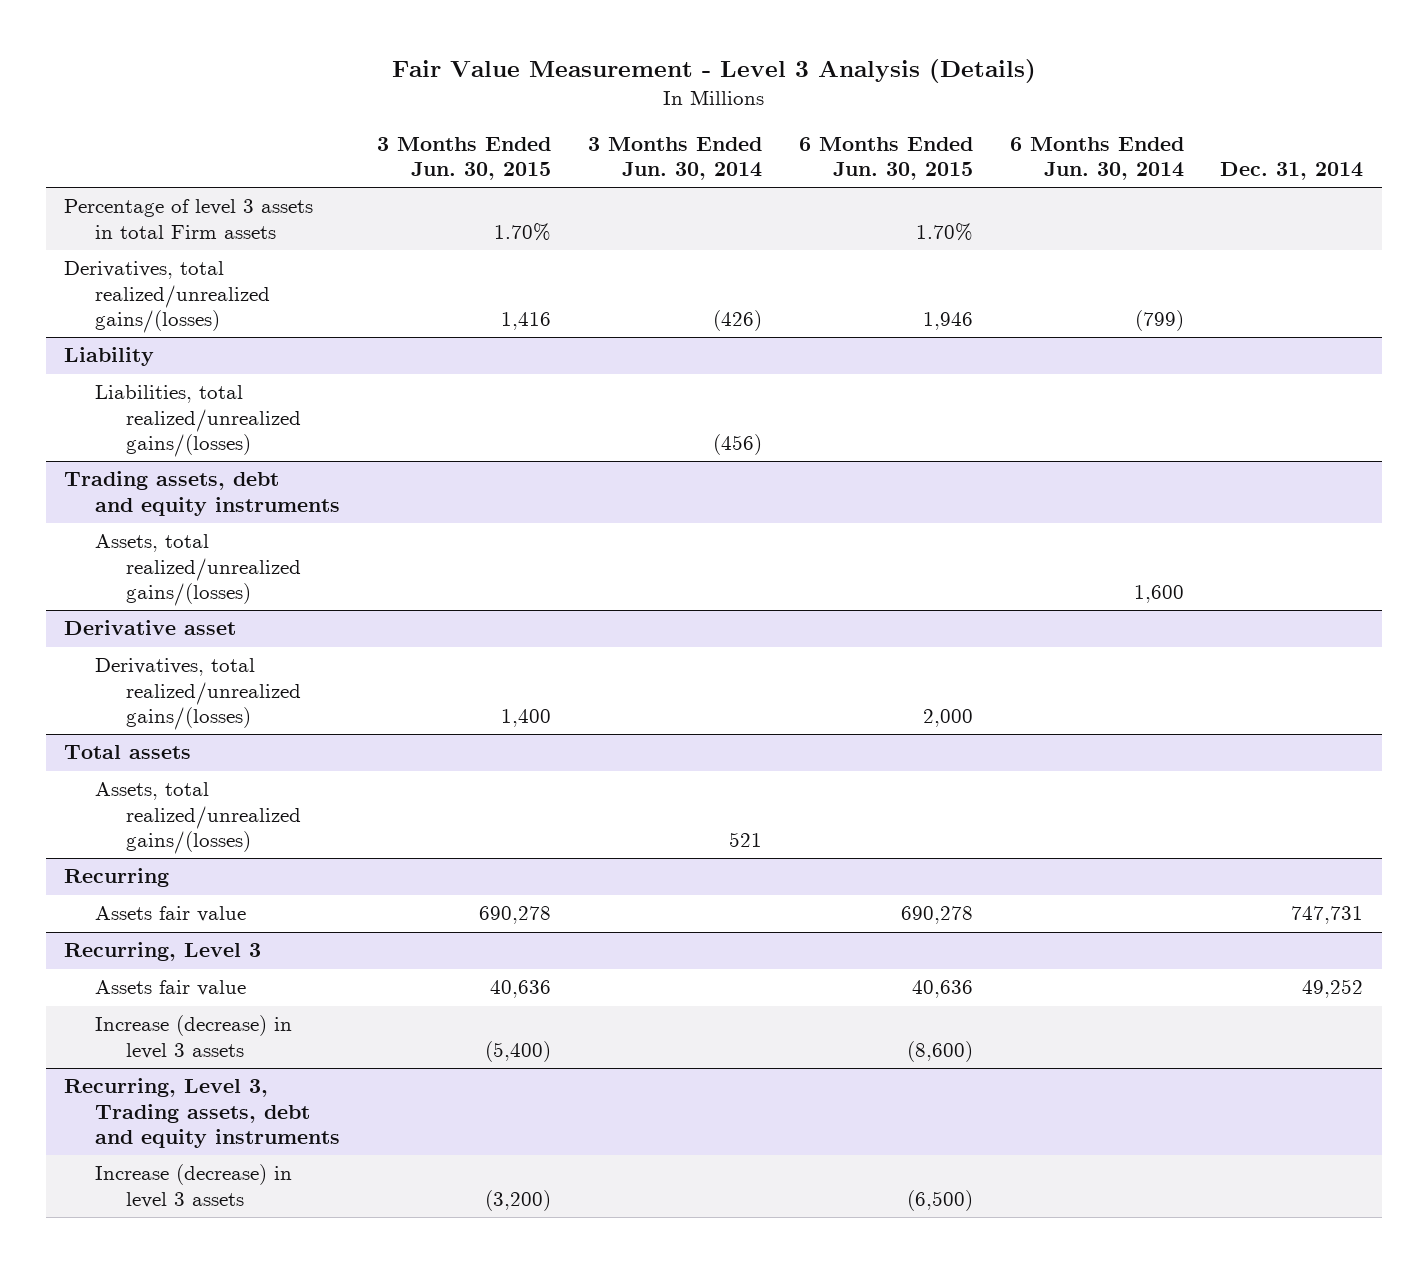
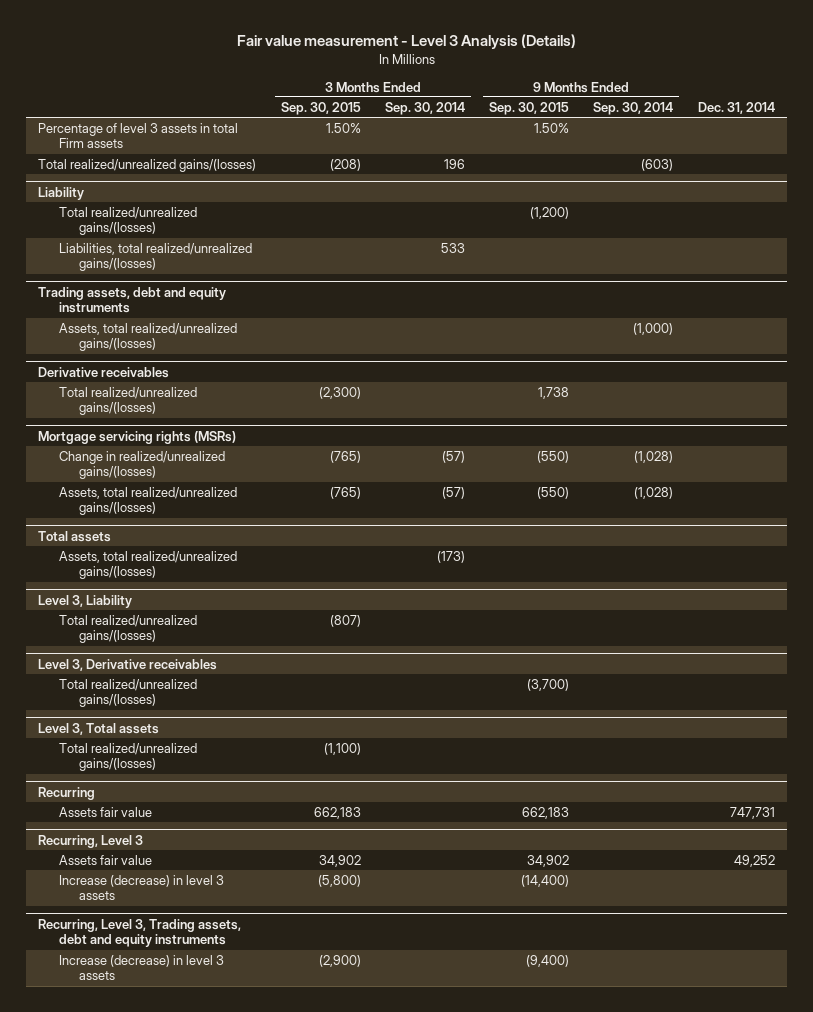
- Fair Value Measurement - Level 3 Analysis (Details)
+ Fair value measurement - Level 3 Analysis (Details)
- | 3 Months Ended Jun. 30, 2015 | 3 Months Ended Jun. 30, 2014 | 6 Months Ended Jun. 30, 2015 | 6 Months Ended Jun. 30, 2014 | Dec. 31, 2014
+ | 3 Months Ended Sep. 30, 2015 | 3 Months Ended Sep. 30, 2014 | 9 Months Ended Sep. 30, 2015 | 9 Months Ended Sep. 30, 2014 | Dec. 31, 2014
- Derivatives, total realized/unrealized gains/(losses) | 1,416 | (426) | 1,946 | (799) |
+ Total realized/unrealized gains/(losses) | (208) | 196 | | (603) |
@ Liability
+ Total realized/unrealized gains/(losses) | | | (1,200) | |
- Derivative asset
- Derivatives, total realized/unrealized gains/(losses) | 1,400 | | 2,000 | |
+ Derivative receivables
+ Total realized/unrealized gains/(losses) | (2,300) | | 1,738 | |
+ Mortgage servicing rights (MSRs)
+ Change in realized/unrealized gains/(losses) | (765) | (57) | (550) | (1,028) |
+ Assets, total realized/unrealized gains/(losses) | (765) | (57) | (550) | (1,028) |
+ Level 3, Liability
+ Total realized/unrealized gains/(losses) | (807) | | | |
+ Level 3, Derivative receivables
+ Total realized/unrealized gains/(losses) | | | (3,700) | |
+ Level 3, Total assets
+ Total realized/unrealized gains/(losses) | (1,100) | | | |

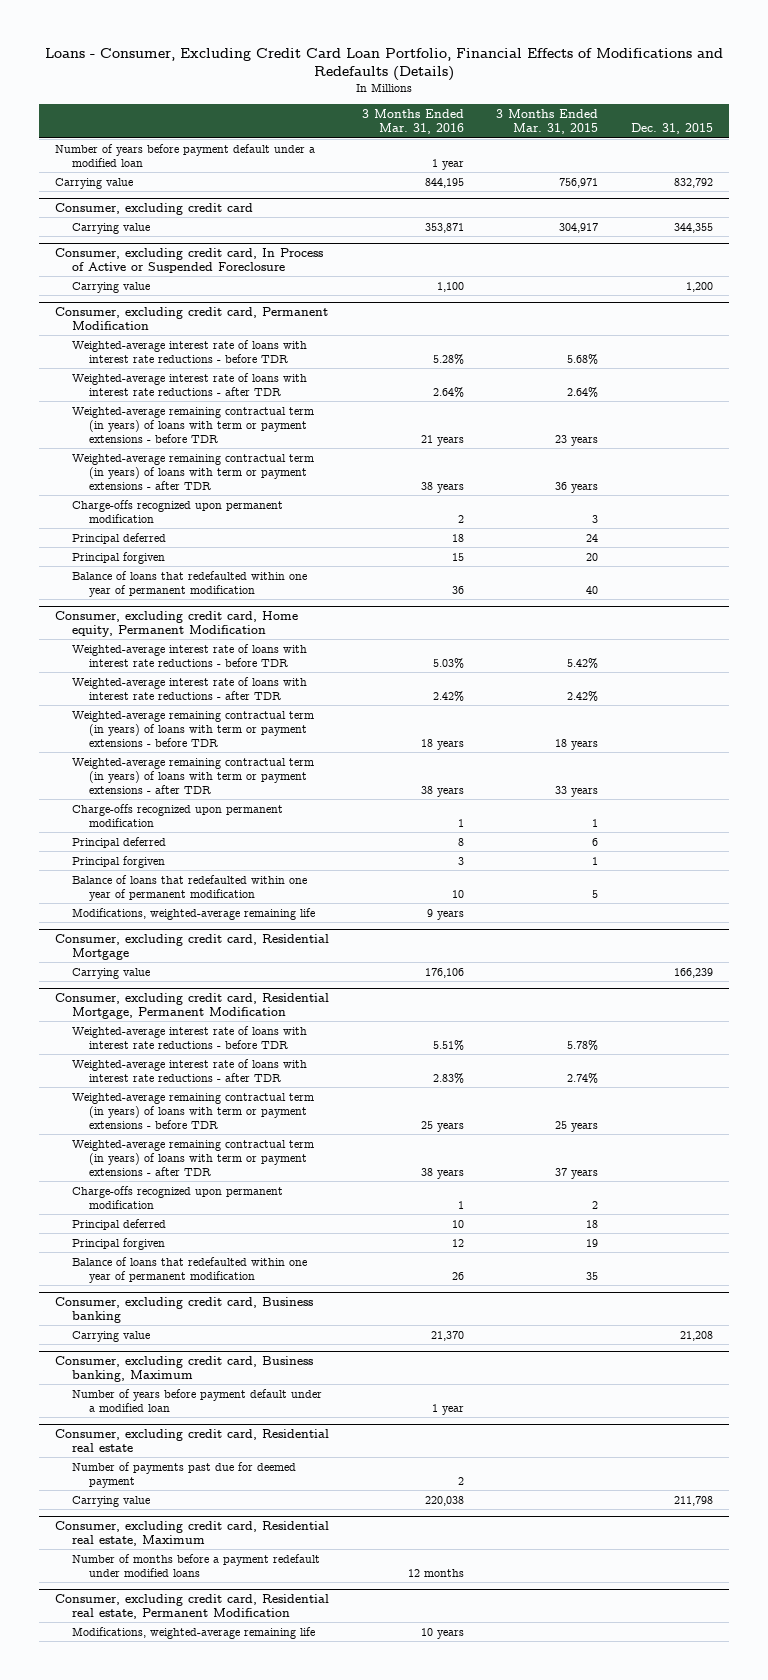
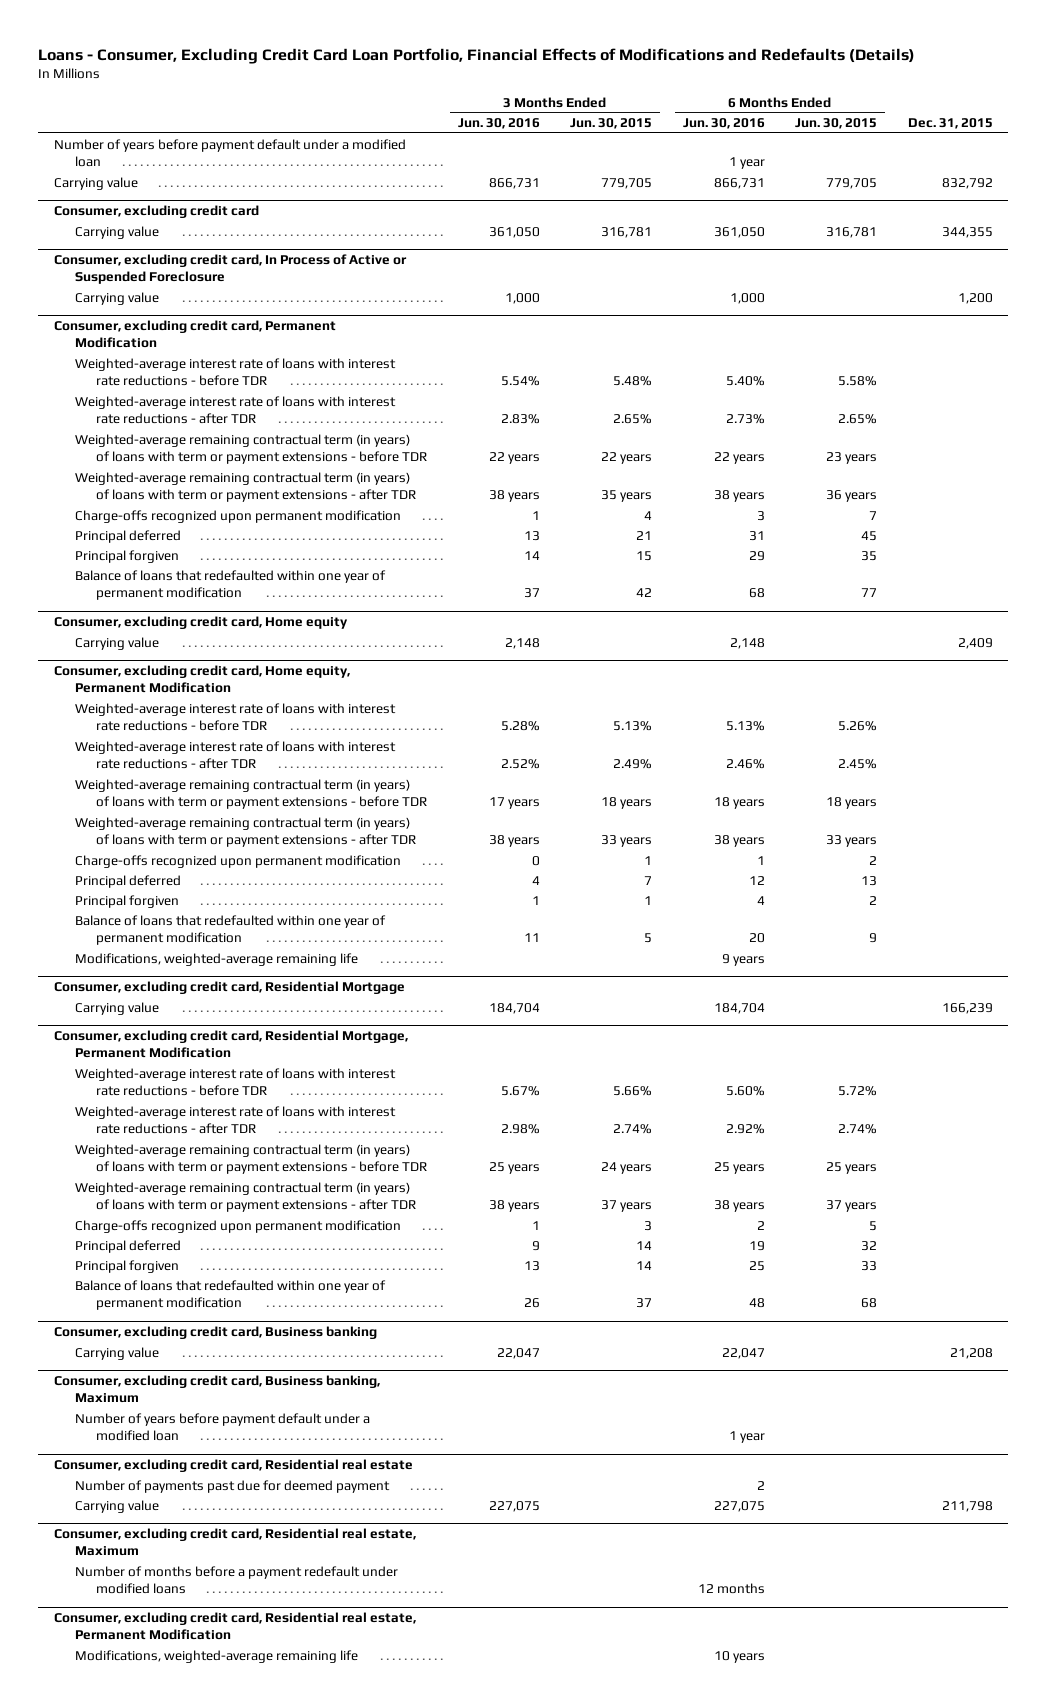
- | 3 Months Ended Mar. 31, 2016 | 3 Months Ended Mar. 31, 2015 | Dec. 31, 2015
+ | 3 Months Ended Jun. 30, 2016 | 3 Months Ended Jun. 30, 2015 | 6 Months Ended Jun. 30, 2016 | 6 Months Ended Jun. 30, 2015 | Dec. 31, 2015
+ Consumer, excluding credit card, Home equity
+ Carrying value | 2,148 | | 2,148 | | 2,409

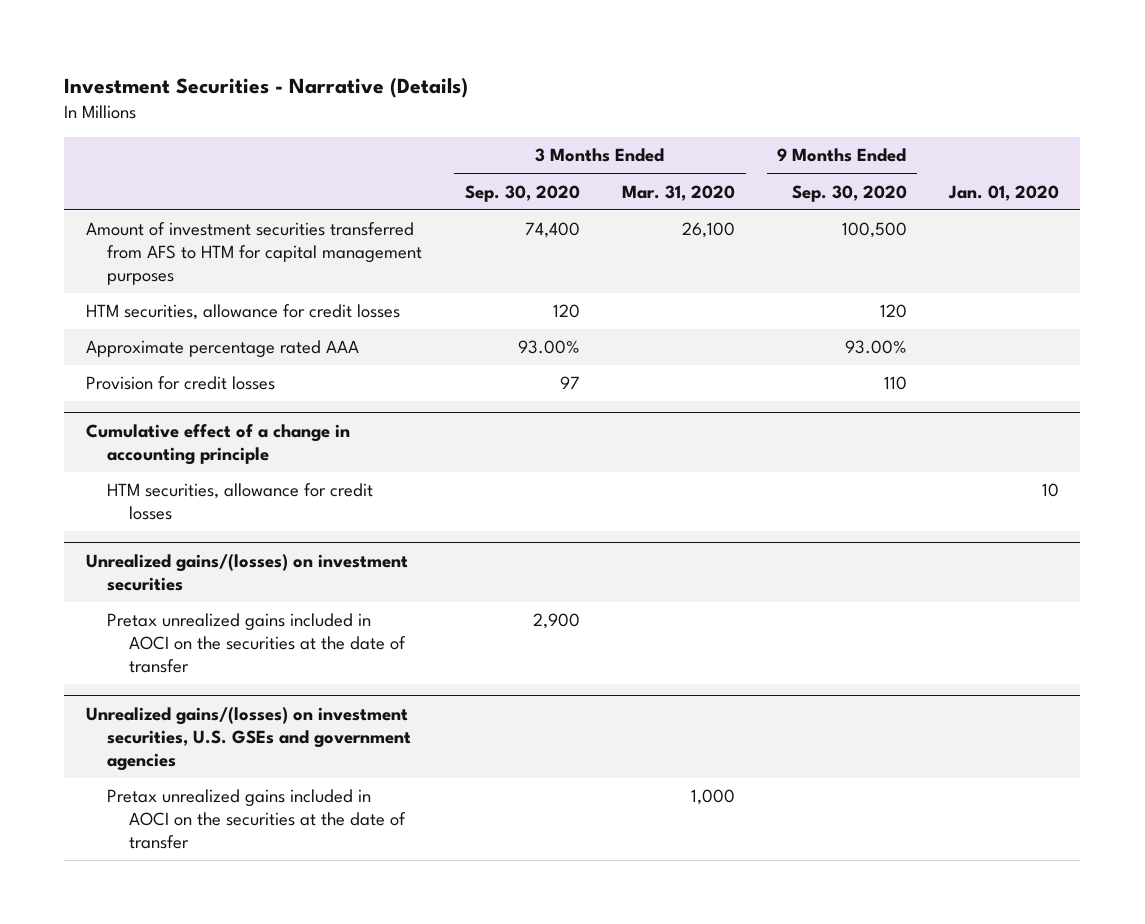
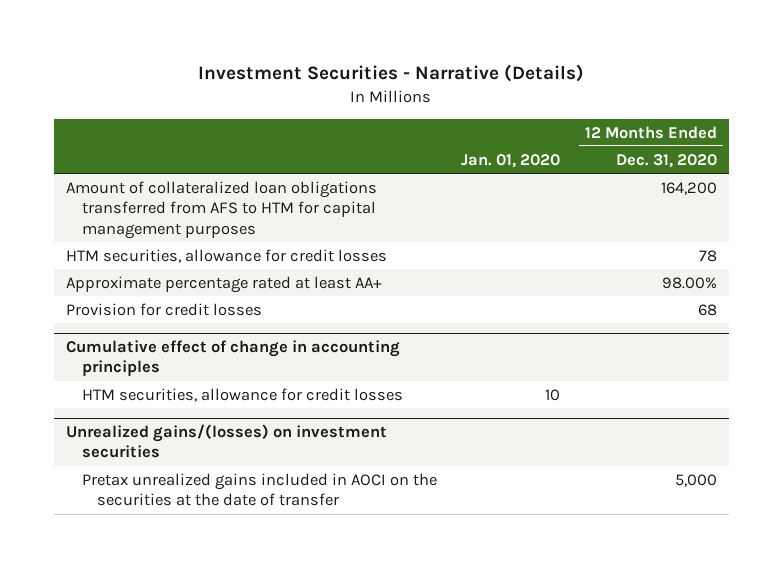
- | 3 Months Ended Sep. 30, 2020 | 3 Months Ended Mar. 31, 2020 | 9 Months Ended Sep. 30, 2020 | Jan. 01, 2020
+ | Jan. 01, 2020 | 12 Months Ended Dec. 31, 2020
- Amount of investment securities transferred from AFS to HTM for capital management purposes | 74,400 | 26,100 | 100,500 |
+ Amount of collateralized loan obligations transferred from AFS to HTM for capital management purposes | | 164,200
- Approximate percentage rated AAA | 93.00% | | 93.00% |
+ Approximate percentage rated at least AA+ | | 98.00%
- Cumulative effect of a change in accounting principle
+ Cumulative effect of change in accounting principles
- Unrealized gains/(losses) on investment securities, U.S. GSEs and government agencies
- Pretax unrealized gains included in AOCI on the securities at the date of transfer | | 1,000 | |

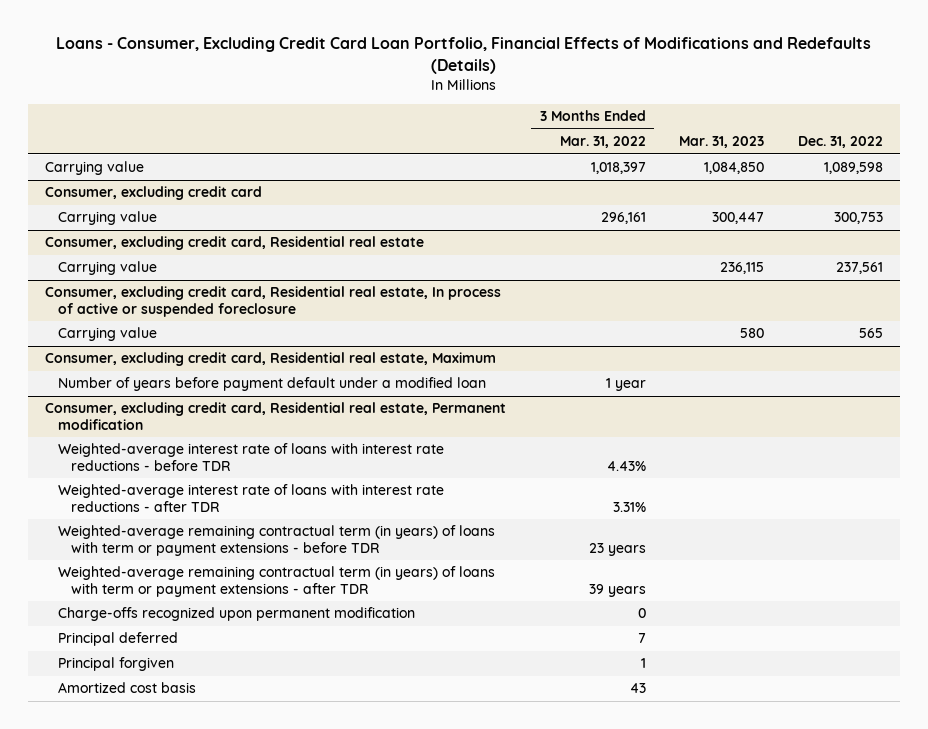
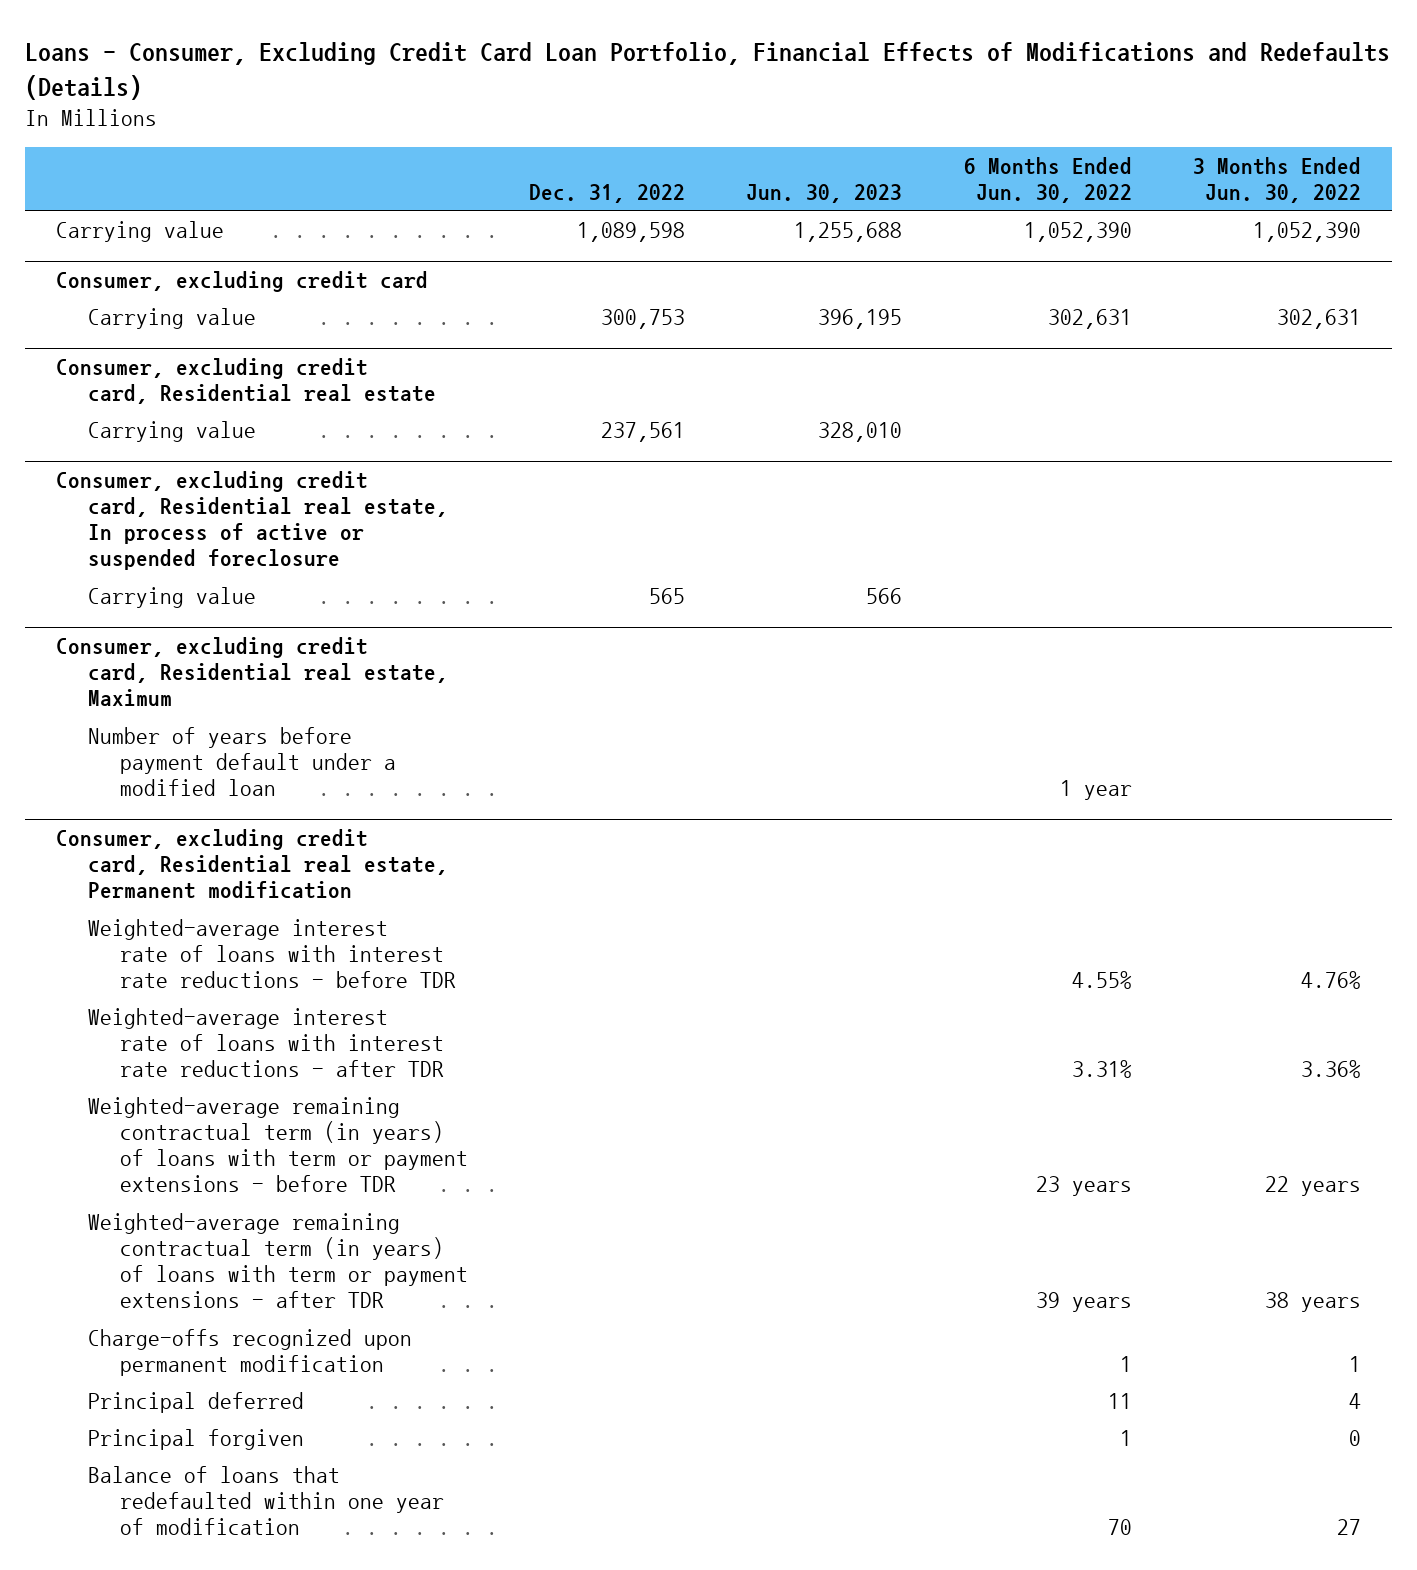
- | 3 Months Ended Mar. 31, 2022 | Mar. 31, 2023 | Dec. 31, 2022
+ | Dec. 31, 2022 | Jun. 30, 2023 | 6 Months Ended Jun. 30, 2022 | 3 Months Ended Jun. 30, 2022
@ Consumer, excluding credit card, Residential real estate, Permanent modification
- Amortized cost basis | 43 | |
+ Balance of loans that redefaulted within one year of modification | | | 70 | 27

